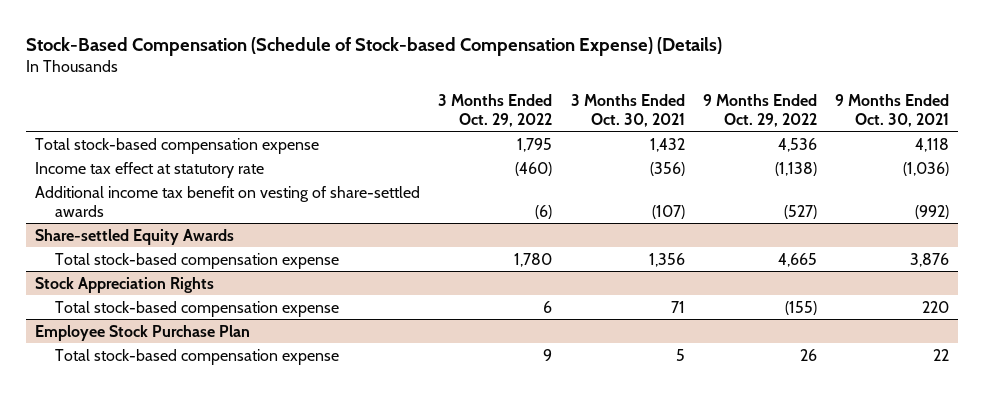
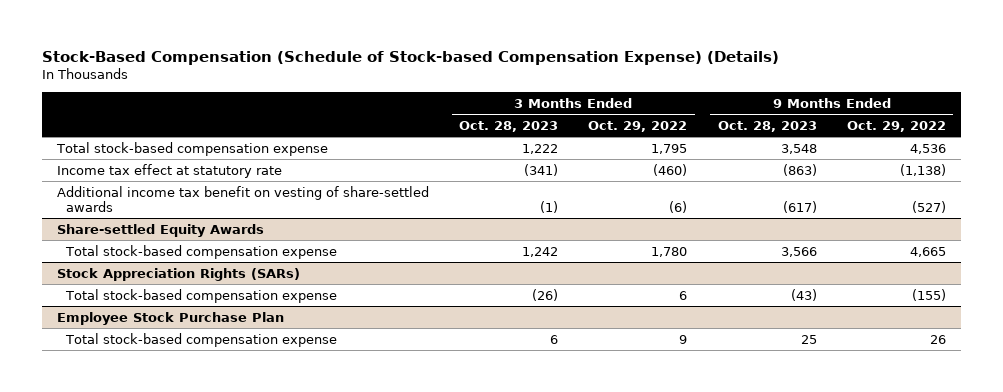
- | 3 Months Ended Oct. 29, 2022 | 3 Months Ended Oct. 30, 2021 | 9 Months Ended Oct. 29, 2022 | 9 Months Ended Oct. 30, 2021
+ | 3 Months Ended Oct. 28, 2023 | 3 Months Ended Oct. 29, 2022 | 9 Months Ended Oct. 28, 2023 | 9 Months Ended Oct. 29, 2022
- Stock Appreciation Rights
+ Stock Appreciation Rights (SARs)

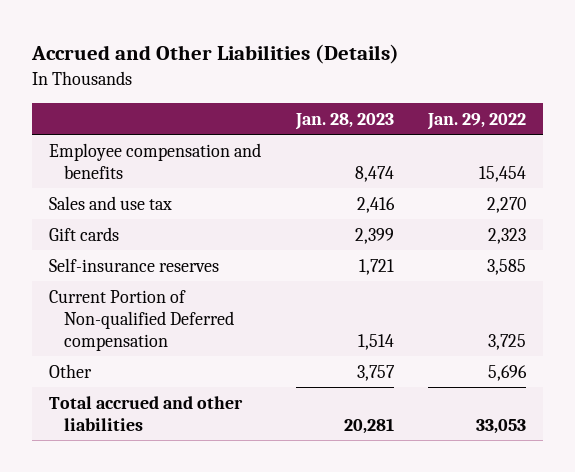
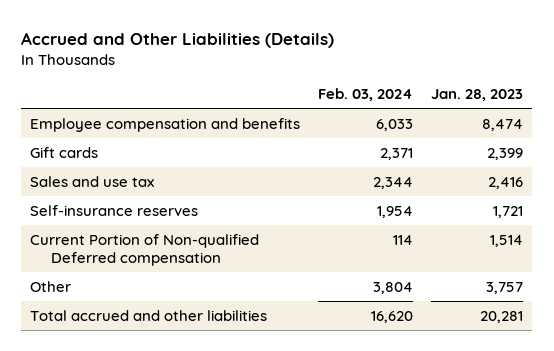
- | Jan. 28, 2023 | Jan. 29, 2022
+ | Feb. 03, 2024 | Jan. 28, 2023
moved down: Sales and use tax | 2,344 | 2,416

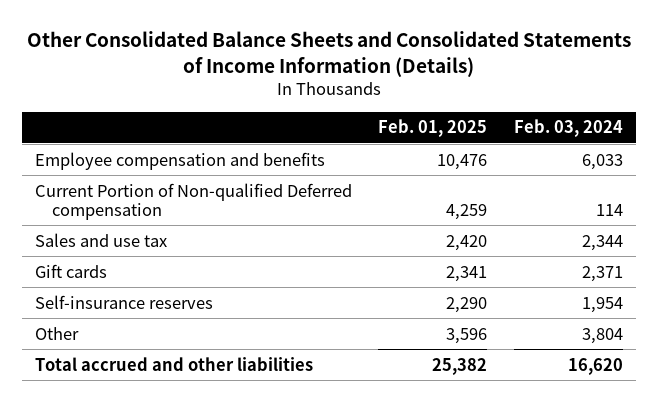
- Accrued and Other Liabilities (Details)
+ Other Consolidated Balance Sheets and Consolidated Statements of Income Information (Details)
- | Feb. 03, 2024 | Jan. 28, 2023
+ | Feb. 01, 2025 | Feb. 03, 2024
moved up: Current Portion of Non-qualified Deferred compensation | 4,259 | 114
moved down: Gift cards | 2,341 | 2,371

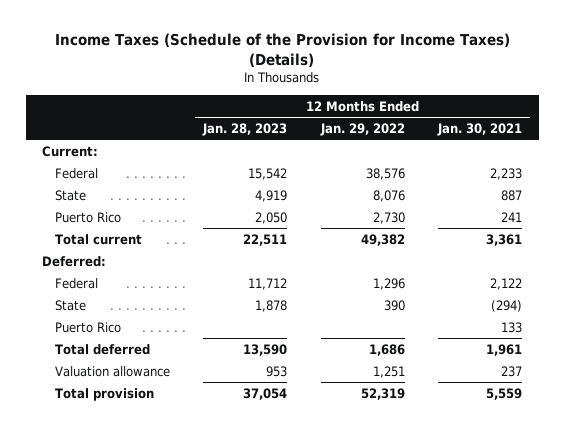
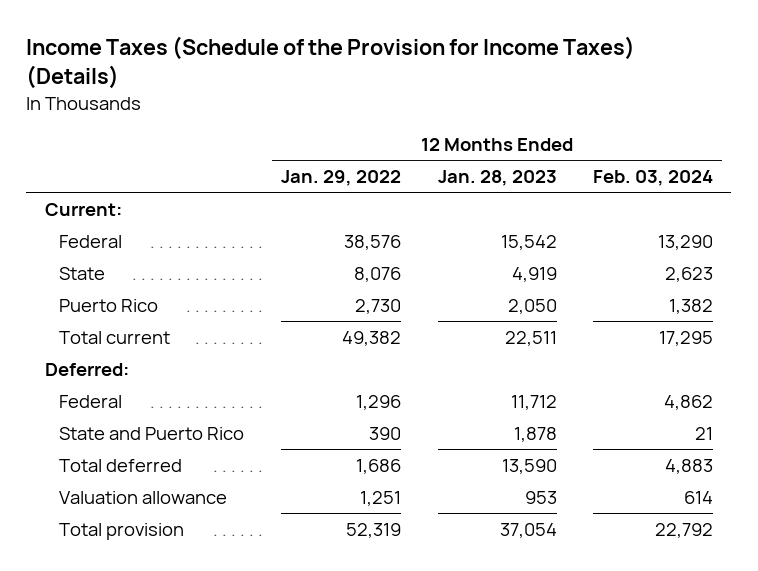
- | 12 Months Ended Jan. 28, 2023 | 12 Months Ended Jan. 29, 2022 | 12 Months Ended Jan. 30, 2021
+ | 12 Months Ended Jan. 29, 2022 | 12 Months Ended Jan. 28, 2023 | 12 Months Ended Feb. 03, 2024
- State | 1,878 | 390 | (294)
- Puerto Rico | | | 133
+ State and Puerto Rico | 390 | 1,878 | 21

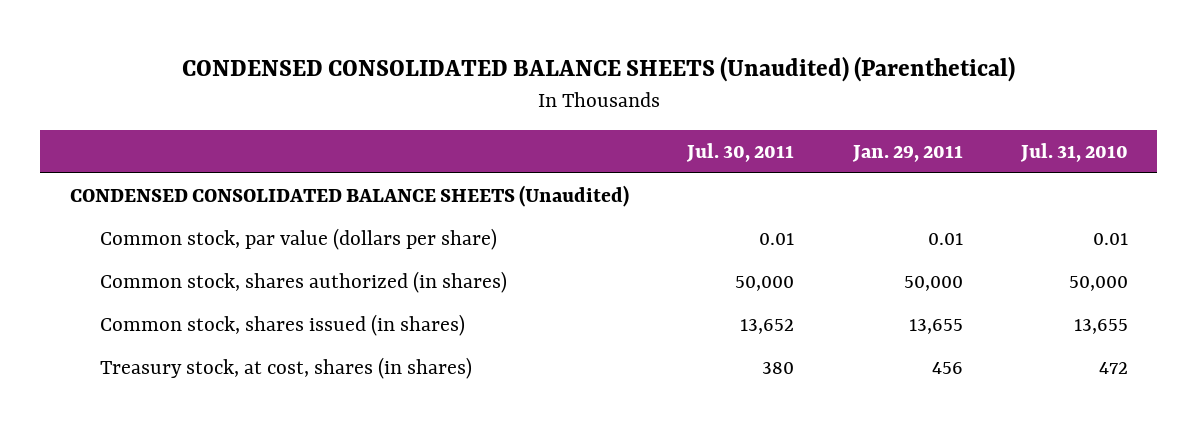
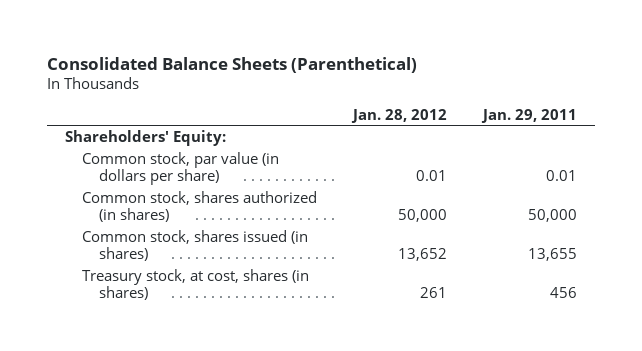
- CONDENSED CONSOLIDATED BALANCE SHEETS (Unaudited) (Parenthetical)
+ Consolidated Balance Sheets (Parenthetical)
- | Jul. 30, 2011 | Jan. 29, 2011 | Jul. 31, 2010
+ | Jan. 28, 2012 | Jan. 29, 2011
- CONDENSED CONSOLIDATED BALANCE SHEETS (Unaudited)
- Common stock, par value (dollars per share) | 0.01 | 0.01 | 0.01
+ Shareholders' Equity:
+ Common stock, par value (in dollars per share) | 0.01 | 0.01

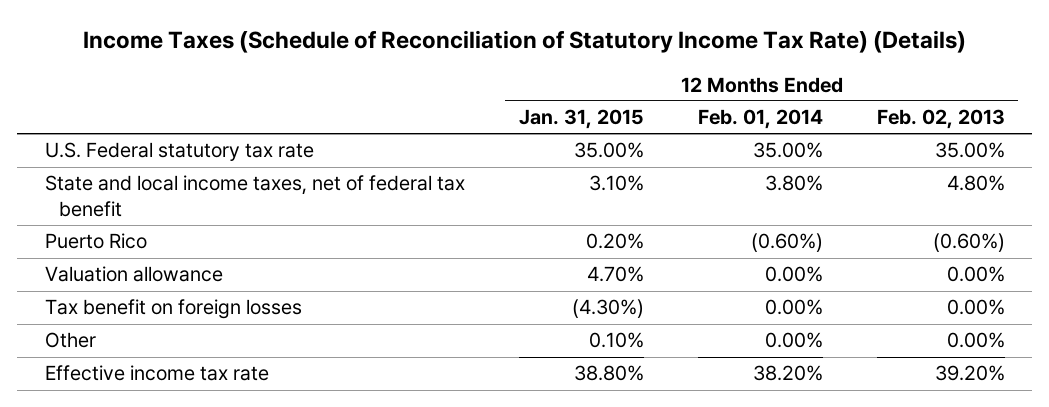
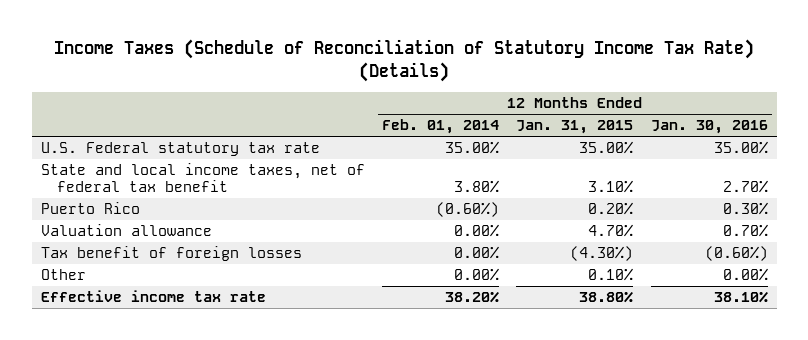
- | 12 Months Ended Jan. 31, 2015 | 12 Months Ended Feb. 01, 2014 | 12 Months Ended Feb. 02, 2013
+ | 12 Months Ended Feb. 01, 2014 | 12 Months Ended Jan. 31, 2015 | 12 Months Ended Jan. 30, 2016
- Tax benefit on foreign losses | (4.30%) | 0.00% | 0.00%
+ Tax benefit of foreign losses | 0.00% | (4.30%) | (0.60%)

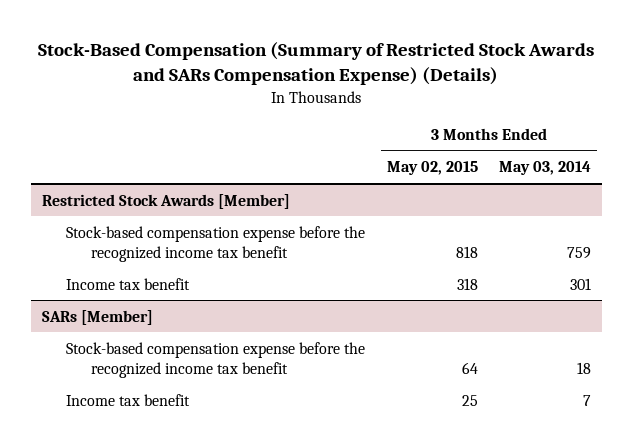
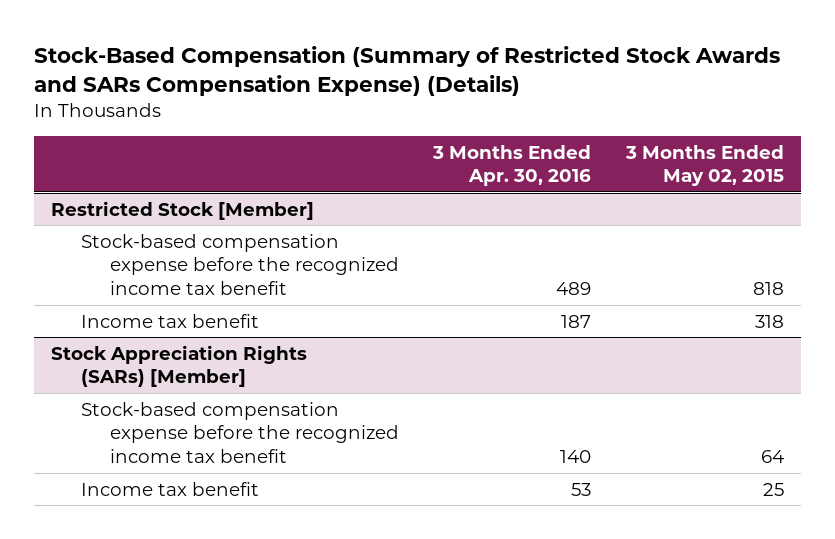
- | 3 Months Ended May 02, 2015 | 3 Months Ended May 03, 2014
+ | 3 Months Ended Apr. 30, 2016 | 3 Months Ended May 02, 2015
- Restricted Stock Awards [Member]
+ Restricted Stock [Member]
- SARs [Member]
+ Stock Appreciation Rights (SARs) [Member]

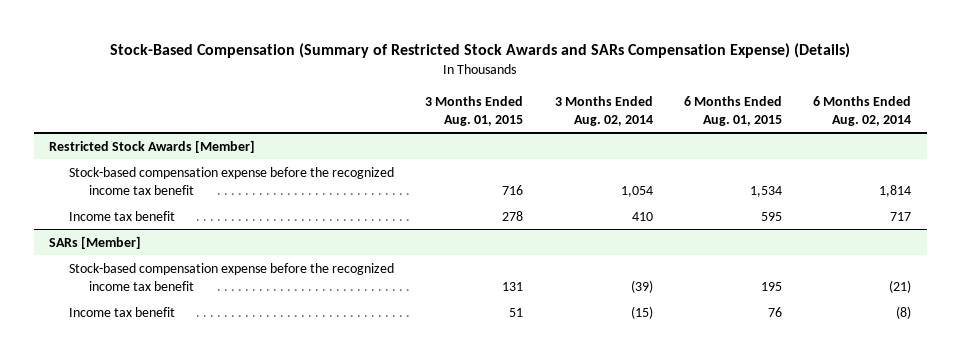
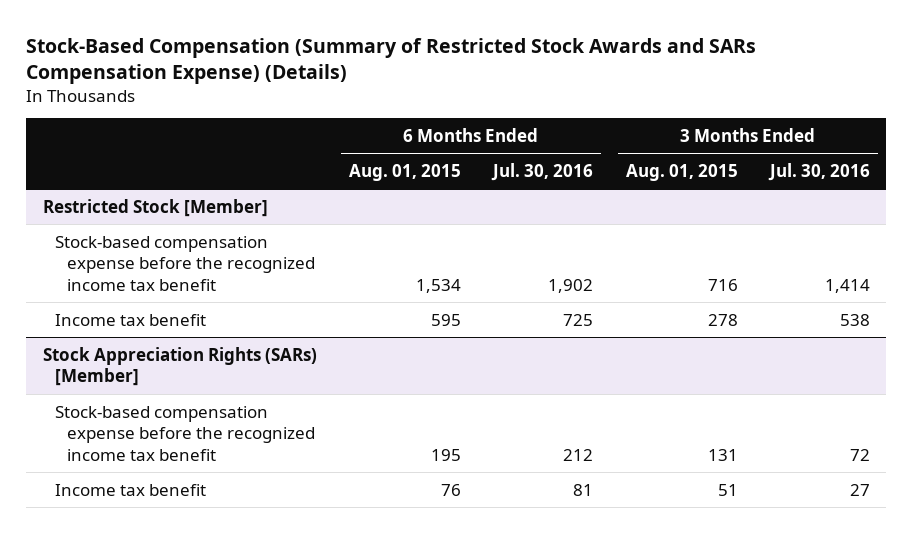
- | 3 Months Ended Aug. 01, 2015 | 3 Months Ended Aug. 02, 2014 | 6 Months Ended Aug. 01, 2015 | 6 Months Ended Aug. 02, 2014
+ | 6 Months Ended Aug. 01, 2015 | 6 Months Ended Jul. 30, 2016 | 3 Months Ended Aug. 01, 2015 | 3 Months Ended Jul. 30, 2016
- Restricted Stock Awards [Member]
+ Restricted Stock [Member]
- SARs [Member]
+ Stock Appreciation Rights (SARs) [Member]

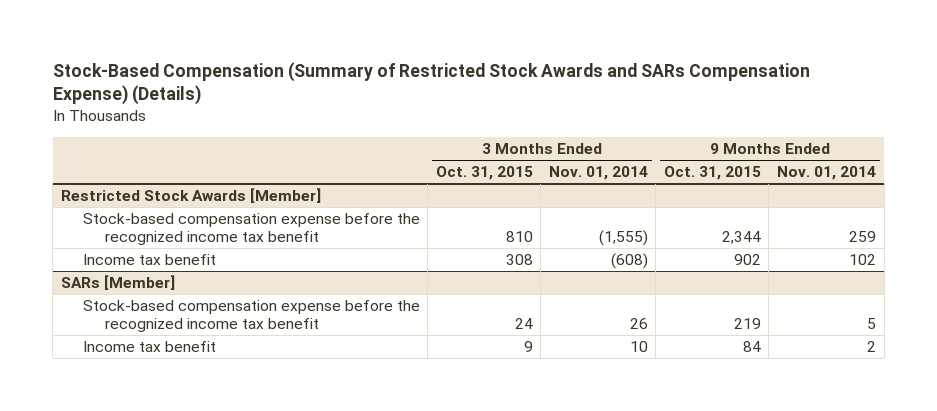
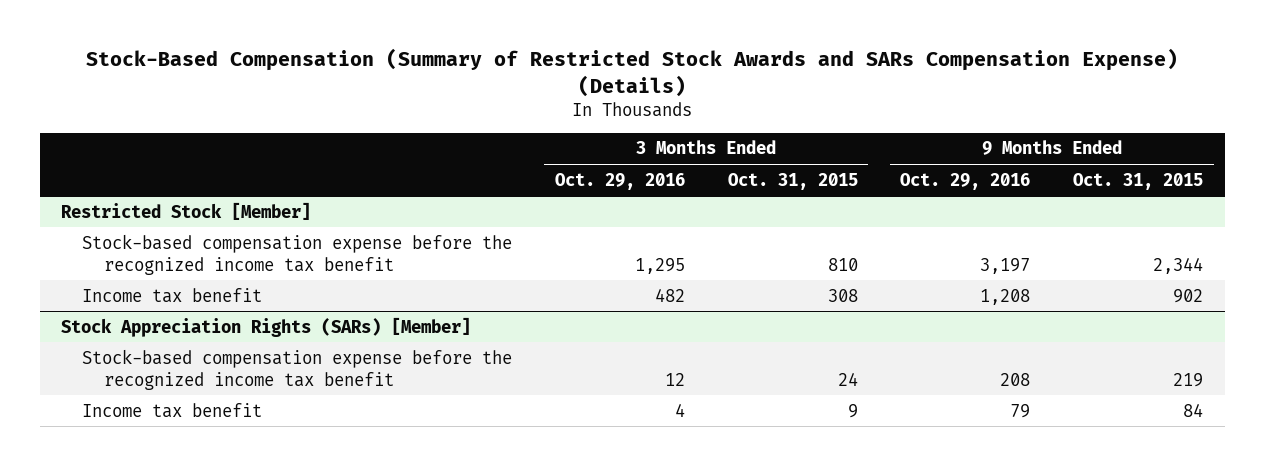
- | 3 Months Ended Oct. 31, 2015 | 3 Months Ended Nov. 01, 2014 | 9 Months Ended Oct. 31, 2015 | 9 Months Ended Nov. 01, 2014
+ | 3 Months Ended Oct. 29, 2016 | 3 Months Ended Oct. 31, 2015 | 9 Months Ended Oct. 29, 2016 | 9 Months Ended Oct. 31, 2015
- Restricted Stock Awards [Member]
+ Restricted Stock [Member]
- SARs [Member]
+ Stock Appreciation Rights (SARs) [Member]

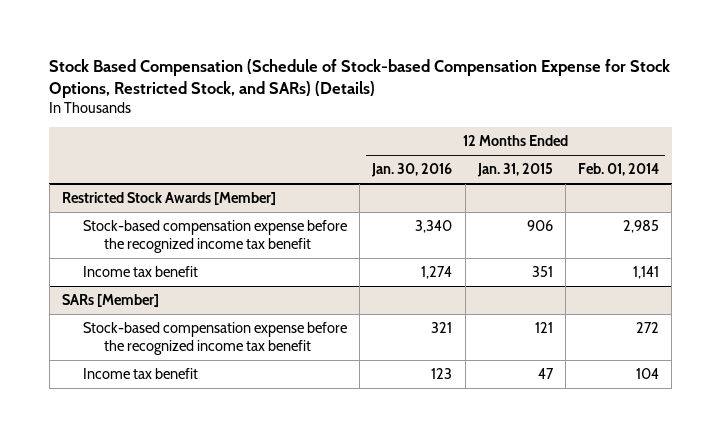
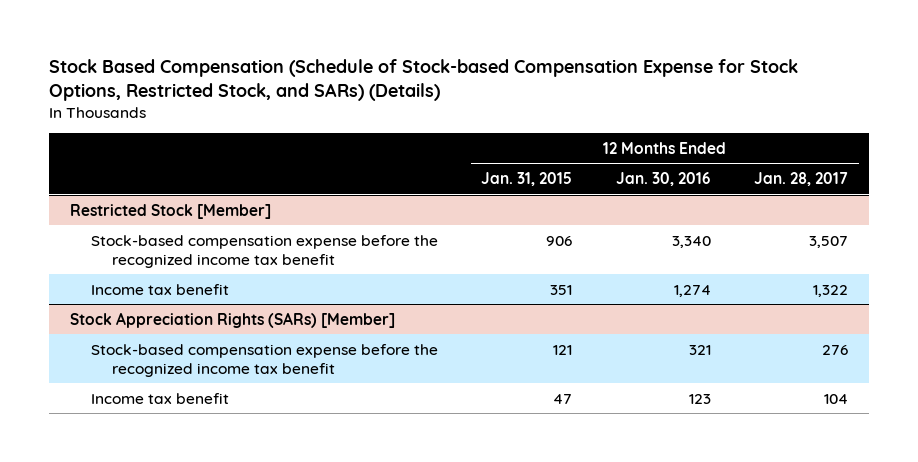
- | 12 Months Ended Jan. 30, 2016 | 12 Months Ended Jan. 31, 2015 | 12 Months Ended Feb. 01, 2014
+ | 12 Months Ended Jan. 31, 2015 | 12 Months Ended Jan. 30, 2016 | 12 Months Ended Jan. 28, 2017
- Restricted Stock Awards [Member]
+ Restricted Stock [Member]
- SARs [Member]
+ Stock Appreciation Rights (SARs) [Member]

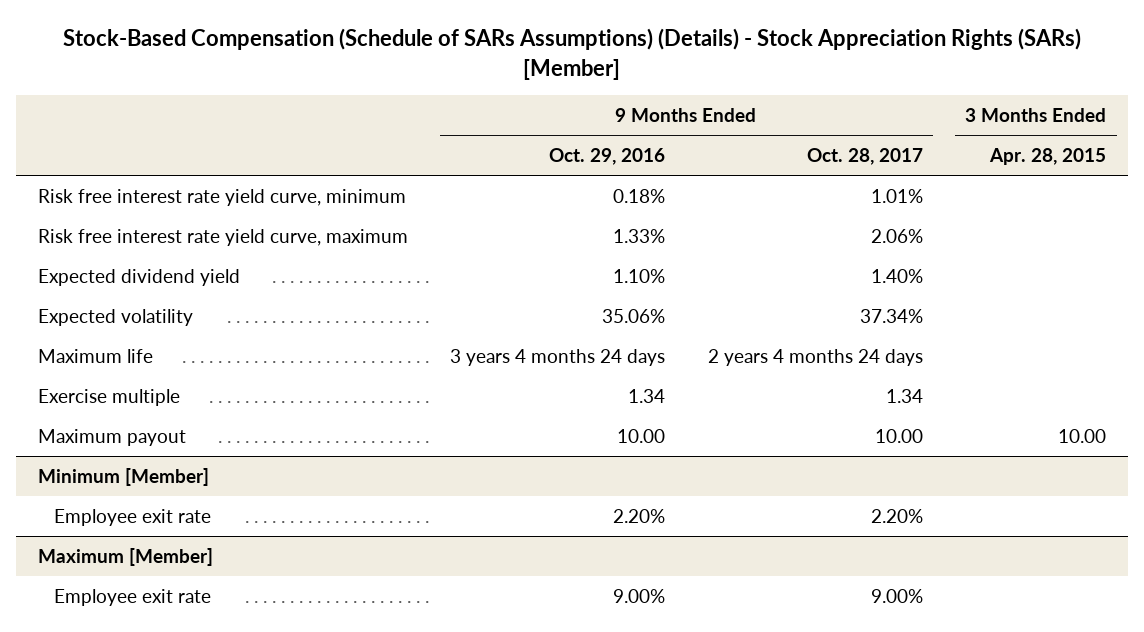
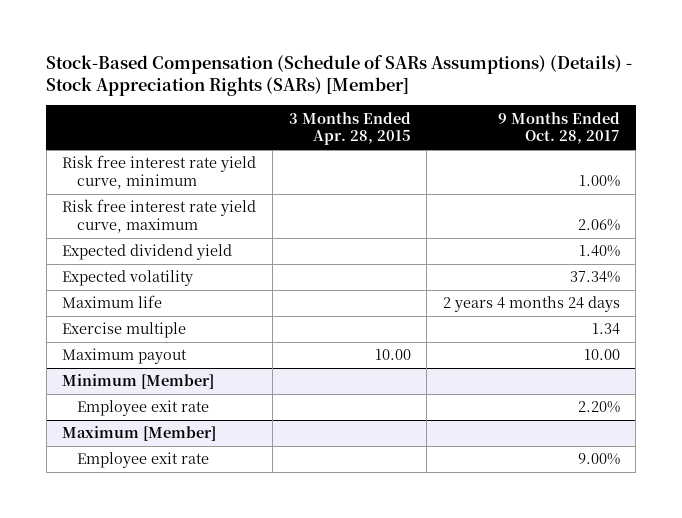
- | 9 Months Ended Oct. 29, 2016 | 9 Months Ended Oct. 28, 2017 | 3 Months Ended Apr. 28, 2015
+ | 3 Months Ended Apr. 28, 2015 | 9 Months Ended Oct. 28, 2017
- Risk free interest rate yield curve, minimum | 0.18% | 1.01% |
+ Risk free interest rate yield curve, minimum | | 1.00%

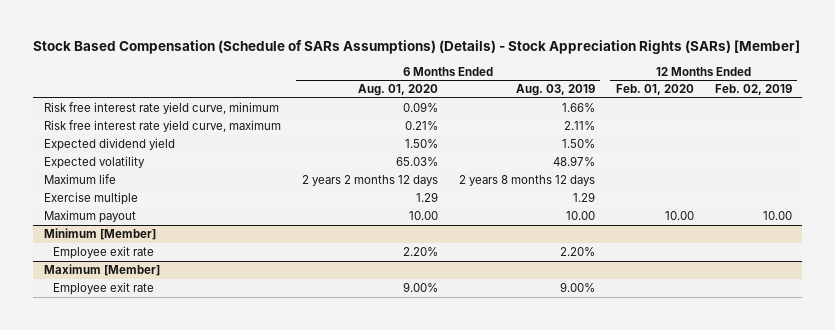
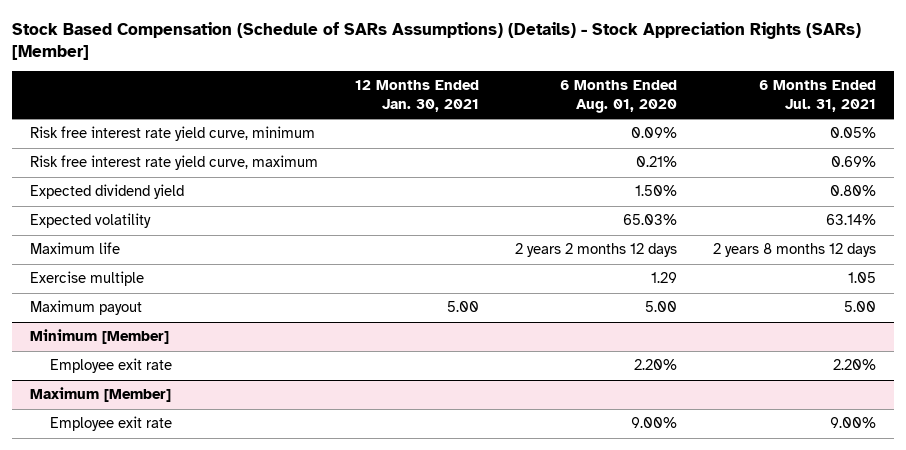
- | 6 Months Ended Aug. 01, 2020 | 6 Months Ended Aug. 03, 2019 | 12 Months Ended Feb. 01, 2020 | 12 Months Ended Feb. 02, 2019
+ | 12 Months Ended Jan. 30, 2021 | 6 Months Ended Aug. 01, 2020 | 6 Months Ended Jul. 31, 2021
- Maximum payout | 10.00 | 10.00 | 10.00 | 10.00
+ Maximum payout | 5.00 | 5.00 | 5.00

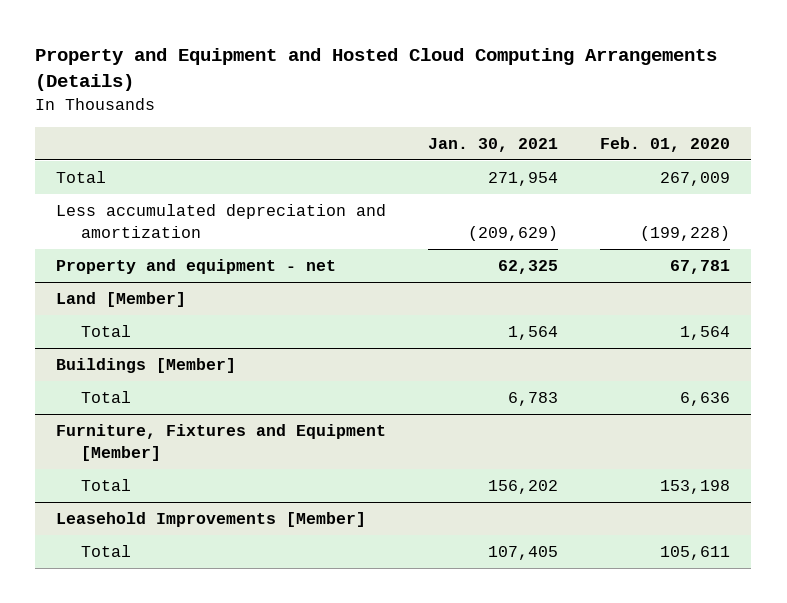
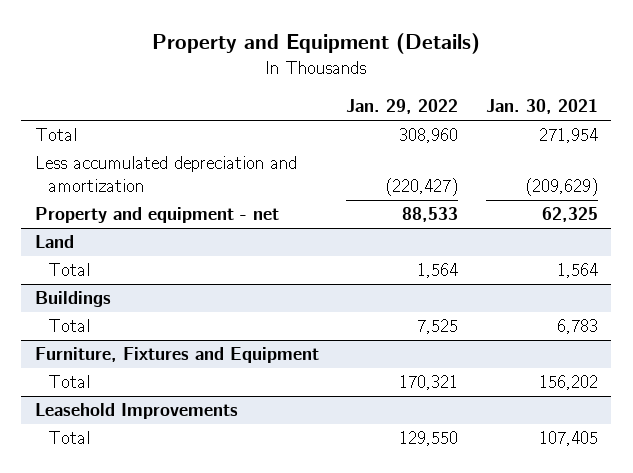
- Property and Equipment and Hosted Cloud Computing Arrangements (Details)
+ Property and Equipment (Details)
- | Jan. 30, 2021 | Feb. 01, 2020
+ | Jan. 29, 2022 | Jan. 30, 2021
- Land [Member]
+ Land
- Buildings [Member]
+ Buildings
- Furniture, Fixtures and Equipment [Member]
+ Furniture, Fixtures and Equipment
- Leasehold Improvements [Member]
+ Leasehold Improvements

